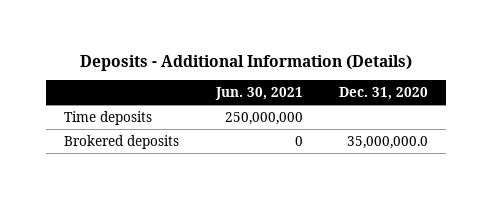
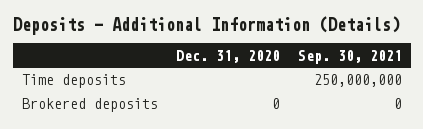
- | Jun. 30, 2021 | Dec. 31, 2020
+ | Dec. 31, 2020 | Sep. 30, 2021
- Brokered deposits | 0 | 35,000,000.0
+ Brokered deposits | 0 | 0

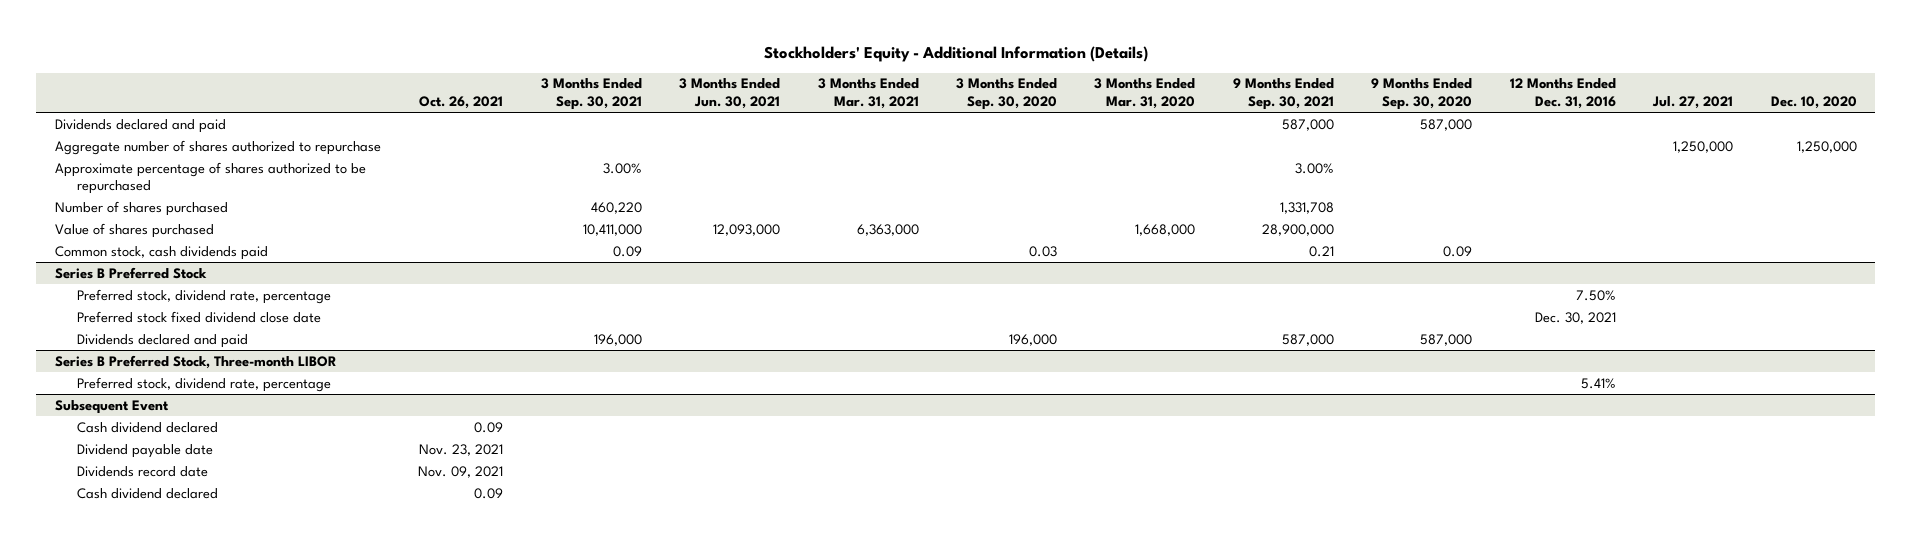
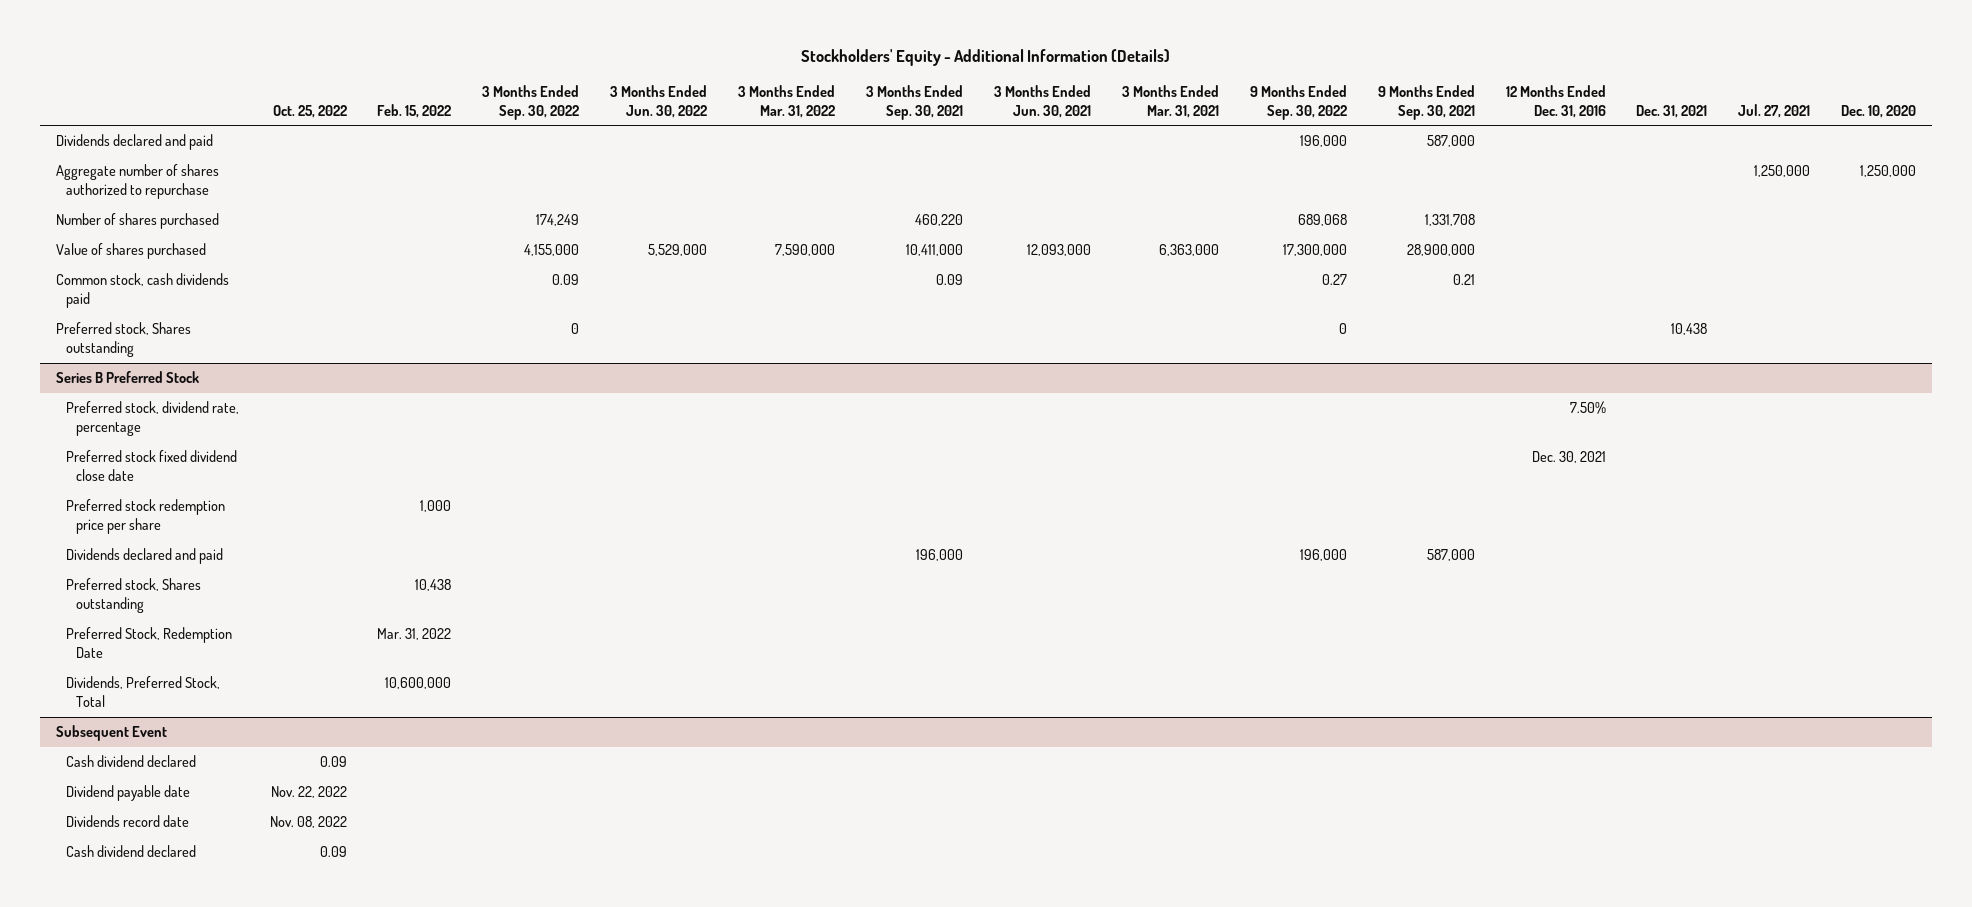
- | Oct. 26, 2021 | 3 Months Ended Sep. 30, 2021 | 3 Months Ended Jun. 30, 2021 | 3 Months Ended Mar. 31, 2021 | 3 Months Ended Sep. 30, 2020 | 3 Months Ended Mar. 31, 2020 | 9 Months Ended Sep. 30, 2021 | 9 Months Ended Sep. 30, 2020 | 12 Months Ended Dec. 31, 2016 | Jul. 27, 2021 | Dec. 10, 2020
+ | Oct. 25, 2022 | Feb. 15, 2022 | 3 Months Ended Sep. 30, 2022 | 3 Months Ended Jun. 30, 2022 | 3 Months Ended Mar. 31, 2022 | 3 Months Ended Sep. 30, 2021 | 3 Months Ended Jun. 30, 2021 | 3 Months Ended Mar. 31, 2021 | 9 Months Ended Sep. 30, 2022 | 9 Months Ended Sep. 30, 2021 | 12 Months Ended Dec. 31, 2016 | Dec. 31, 2021 | Jul. 27, 2021 | Dec. 10, 2020
- Approximate percentage of shares authorized to be repurchased | | 3.00% | | | | | 3.00% | | | |
+ Preferred stock, Shares outstanding | | | 0 | | | | | | 0 | | | 10,438 | |
@ Series B Preferred Stock
+ Preferred stock redemption price per share | | 1,000 | | | | | | | | | | | |
- Series B Preferred Stock, Three-month LIBOR
- Preferred stock, dividend rate, percentage | | | | | | | | | 5.41% | |
@ Series B Preferred Stock
+ Preferred stock, Shares outstanding | | 10,438 | | | | | | | | | | | |
+ Preferred Stock, Redemption Date | | Mar. 31, 2022 | | | | | | | | | | | |
+ Dividends, Preferred Stock, Total | | 10,600,000 | | | | | | | | | | | |

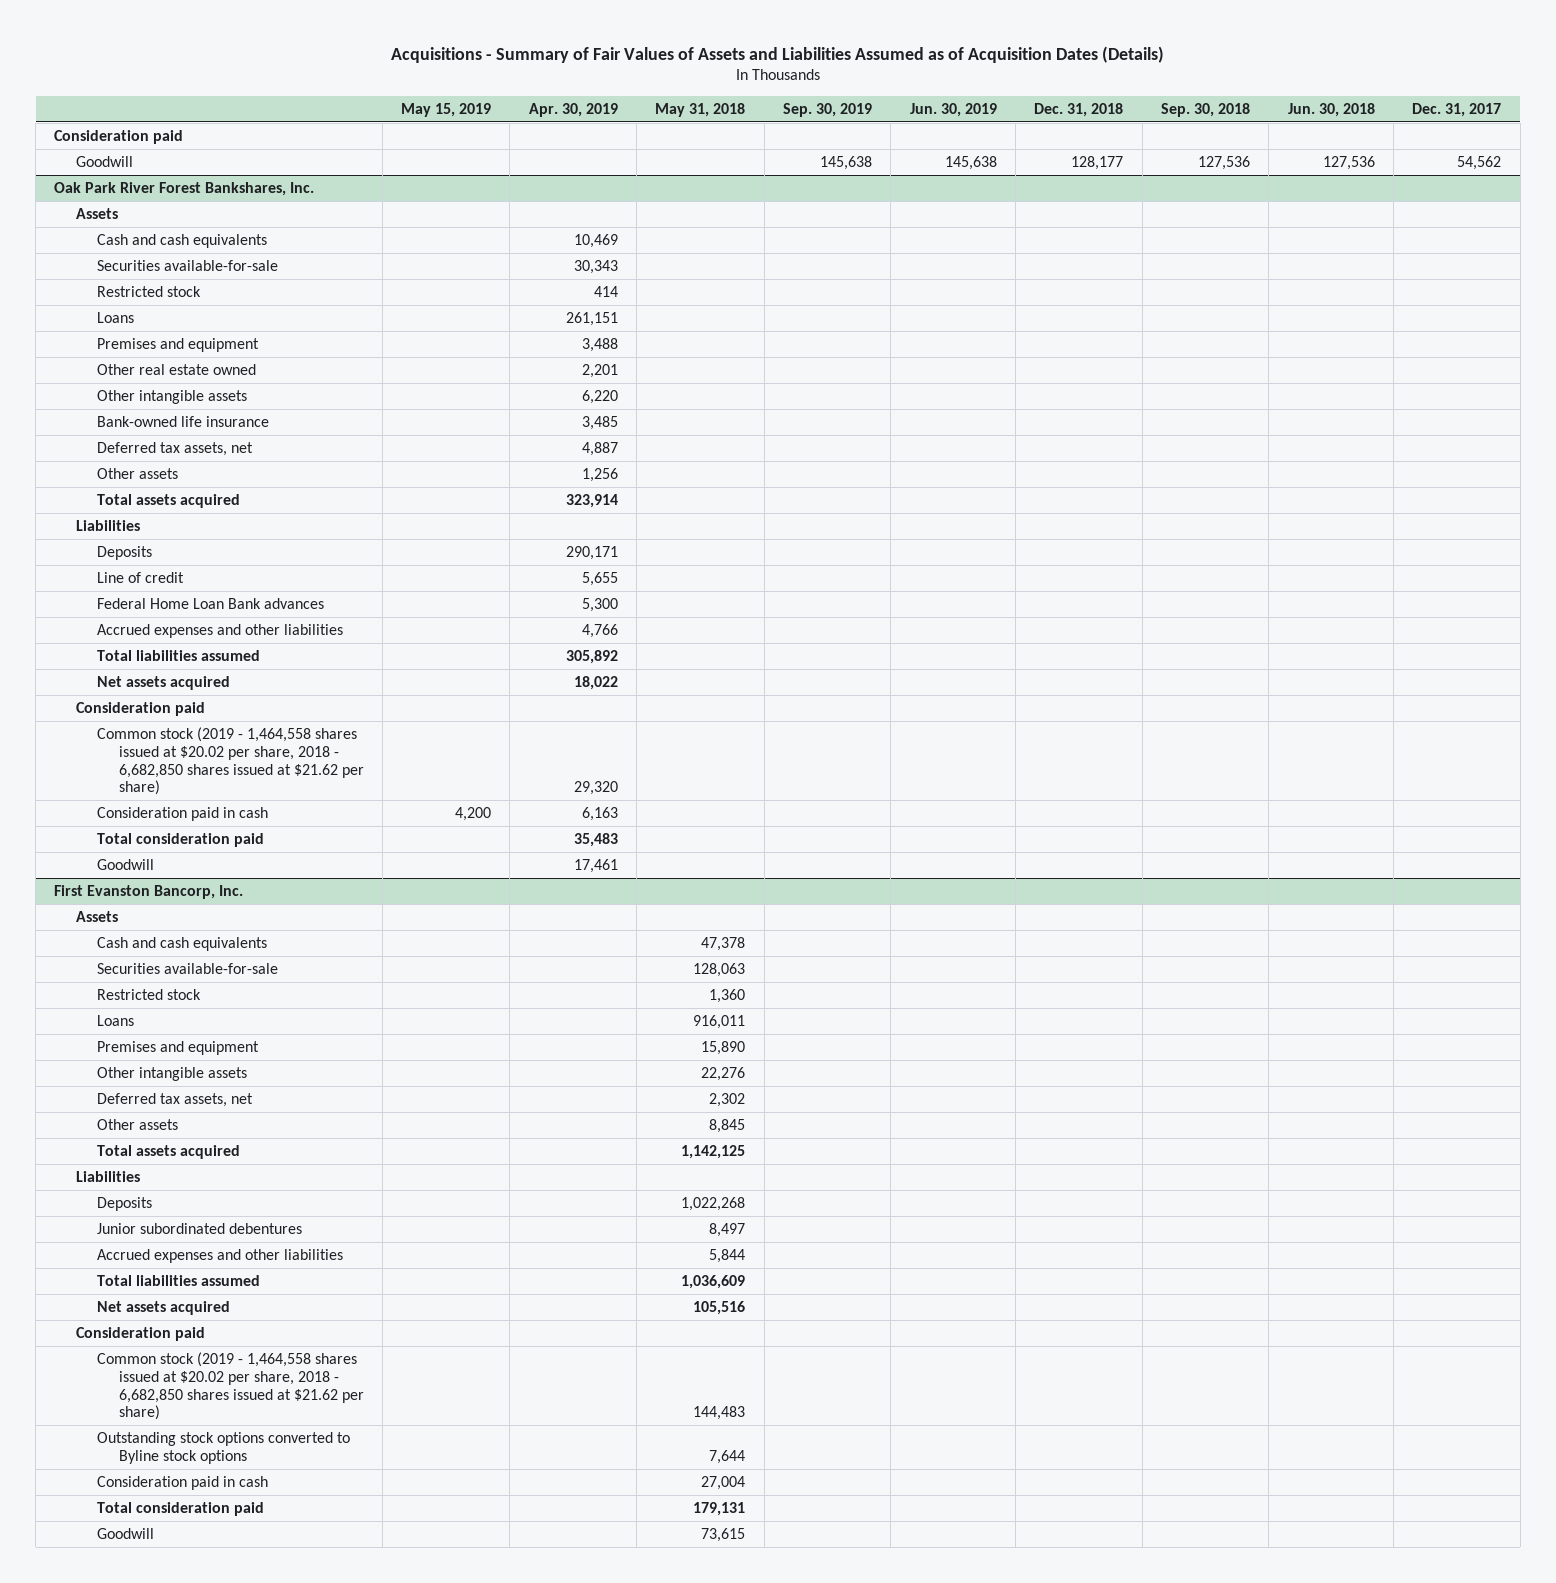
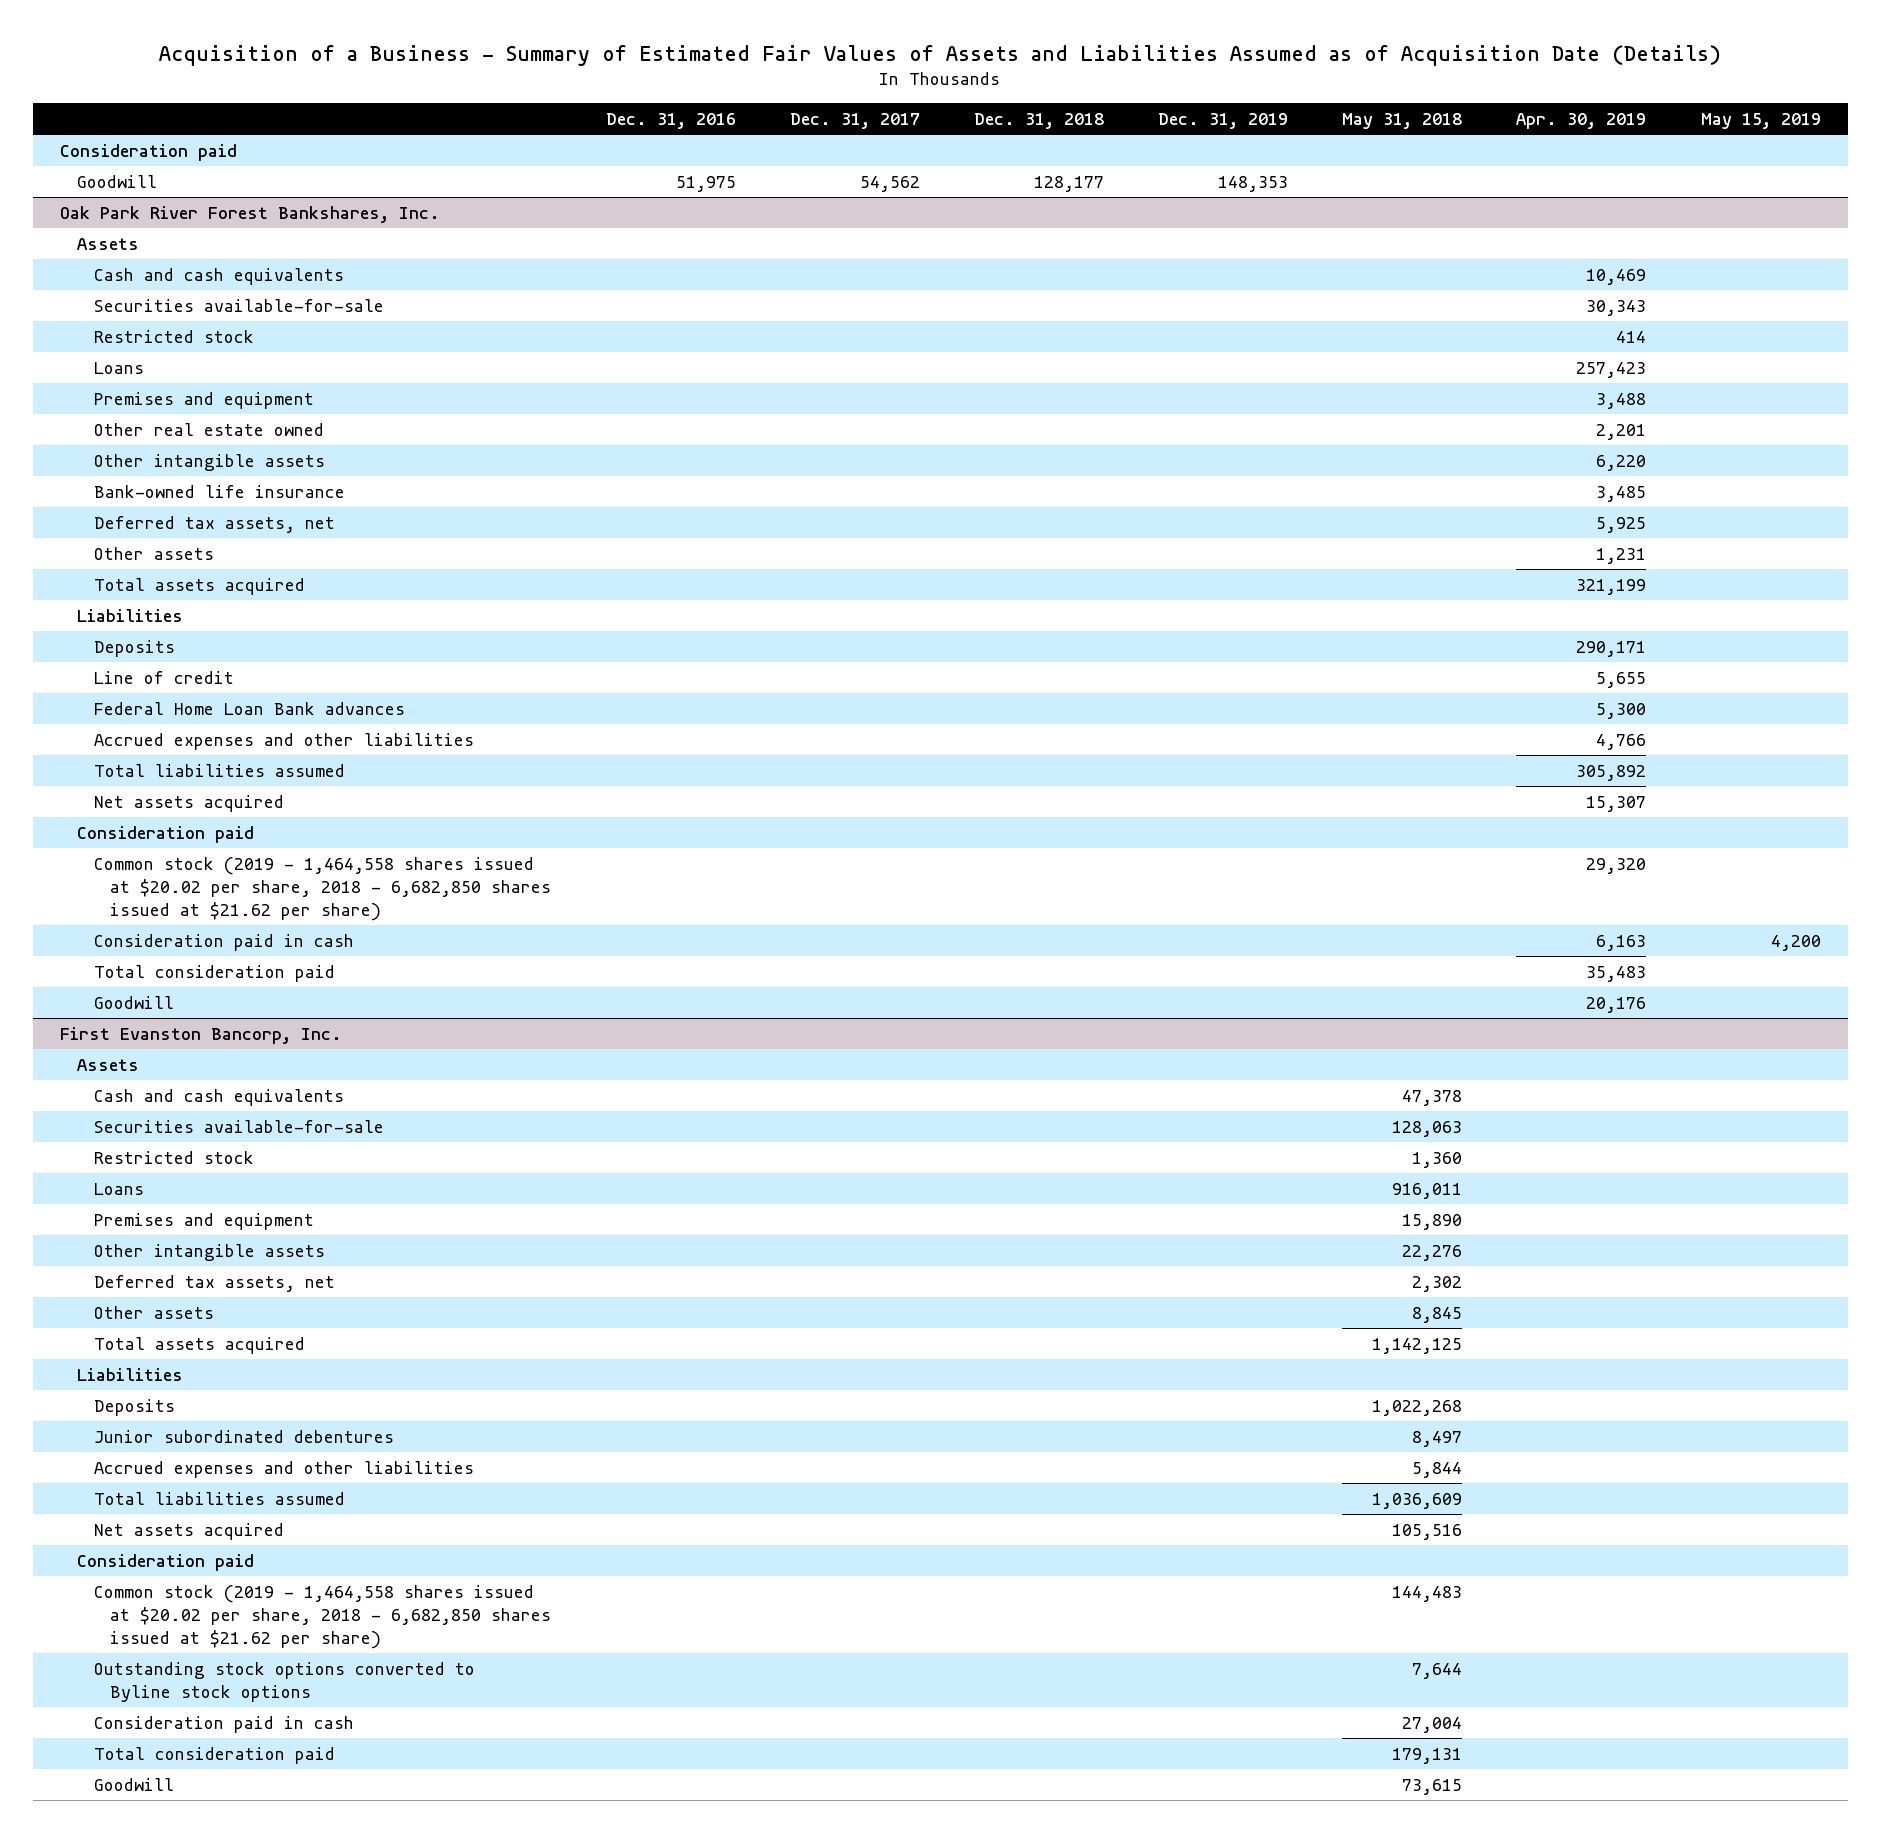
- Acquisitions - Summary of Fair Values of Assets and Liabilities Assumed as of Acquisition Dates (Details)
+ Acquisition of a Business - Summary of Estimated Fair Values of Assets and Liabilities Assumed as of Acquisition Date (Details)
- | May 15, 2019 | Apr. 30, 2019 | May 31, 2018 | Sep. 30, 2019 | Jun. 30, 2019 | Dec. 31, 2018 | Sep. 30, 2018 | Jun. 30, 2018 | Dec. 31, 2017
+ | Dec. 31, 2016 | Dec. 31, 2017 | Dec. 31, 2018 | Dec. 31, 2019 | May 31, 2018 | Apr. 30, 2019 | May 15, 2019
@ Oak Park River Forest Bankshares, Inc.
- Loans | | 261,151 | | | | | | |
+ Loans | | | | | | 257,423 |
- Deferred tax assets, net | | 4,887 | | | | | | |
- Other assets | | 1,256 | | | | | | |
- Total assets acquired | | 323,914 | | | | | | |
+ Deferred tax assets, net | | | | | | 5,925 |
+ Other assets | | | | | | 1,231 |
+ Total assets acquired | | | | | | 321,199 |
- Net assets acquired | | 18,022 | | | | | | |
+ Net assets acquired | | | | | | 15,307 |
- Goodwill | | 17,461 | | | | | | |
+ Goodwill | | | | | | 20,176 |

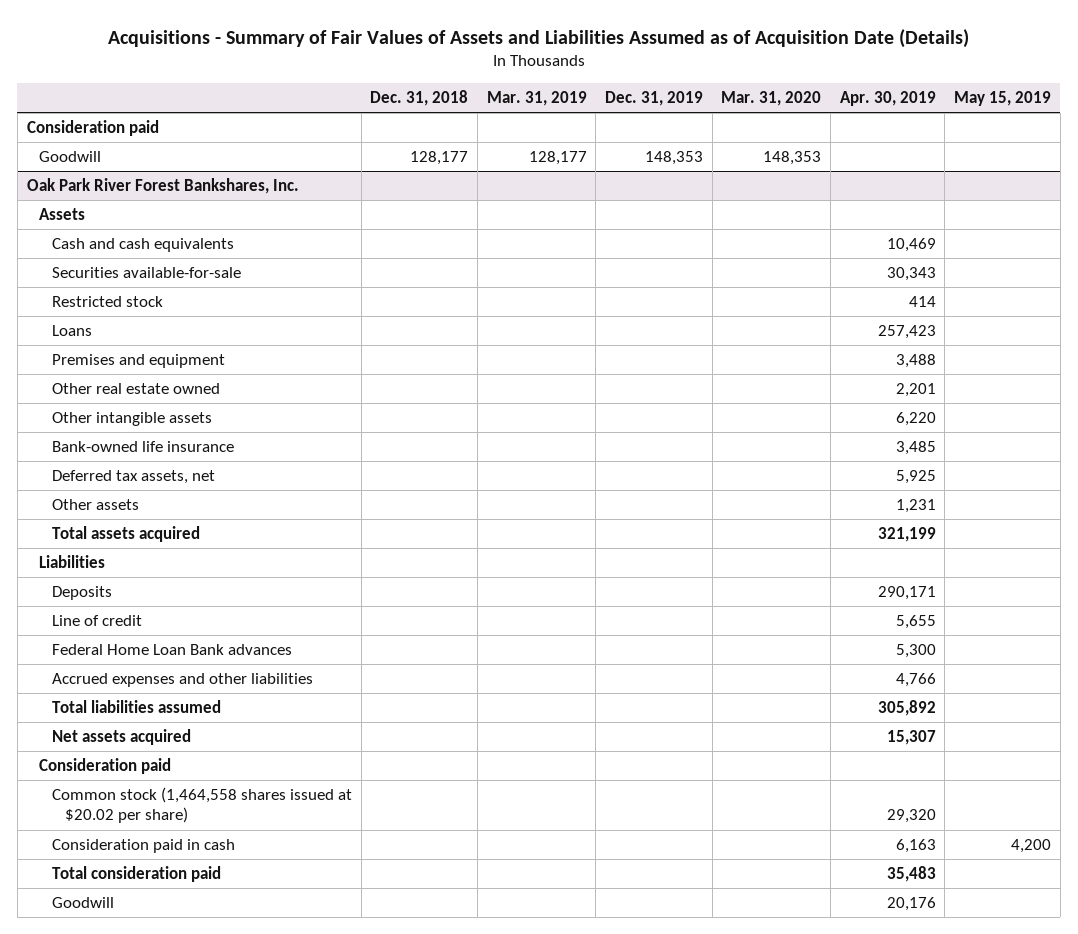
- Acquisition of a Business - Summary of Estimated Fair Values of Assets and Liabilities Assumed as of Acquisition Date (Details)
+ Acquisitions - Summary of Fair Values of Assets and Liabilities Assumed as of Acquisition Date (Details)
- | Dec. 31, 2016 | Dec. 31, 2017 | Dec. 31, 2018 | Dec. 31, 2019 | May 31, 2018 | Apr. 30, 2019 | May 15, 2019
+ | Dec. 31, 2018 | Mar. 31, 2019 | Dec. 31, 2019 | Mar. 31, 2020 | Apr. 30, 2019 | May 15, 2019
@ Oak Park River Forest Bankshares, Inc.
- Common stock (2019 - 1,464,558 shares issued at $20.02 per share, 2018 - 6,682,850 shares issued at $21.62 per share) | | | | | | 29,320 |
+ Common stock (1,464,558 shares issued at $20.02 per share) | | | | | 29,320 |
- First Evanston Bancorp, Inc.
- Assets
- Cash and cash equivalents | | | | | 47,378 | |
- Securities available-for-sale | | | | | 128,063 | |
- Restricted stock | | | | | 1,360 | |
- Loans | | | | | 916,011 | |
- Premises and equipment | | | | | 15,890 | |
- Other intangible assets | | | | | 22,276 | |
- Deferred tax assets, net | | | | | 2,302 | |
- Other assets | | | | | 8,845 | |
- Total assets acquired | | | | | 1,142,125 | |
- Liabilities
- Deposits | | | | | 1,022,268 | |
- Junior subordinated debentures | | | | | 8,497 | |
- Accrued expenses and other liabilities | | | | | 5,844 | |
- Total liabilities assumed | | | | | 1,036,609 | |
- Net assets acquired | | | | | 105,516 | |
- Consideration paid
- Common stock (2019 - 1,464,558 shares issued at $20.02 per share, 2018 - 6,682,850 shares issued at $21.62 per share) | | | | | 144,483 | |
- Outstanding stock options converted to Byline stock options | | | | | 7,644 | |
- Consideration paid in cash | | | | | 27,004 | |
- Total consideration paid | | | | | 179,131 | |
- Goodwill | | | | | 73,615 | |

